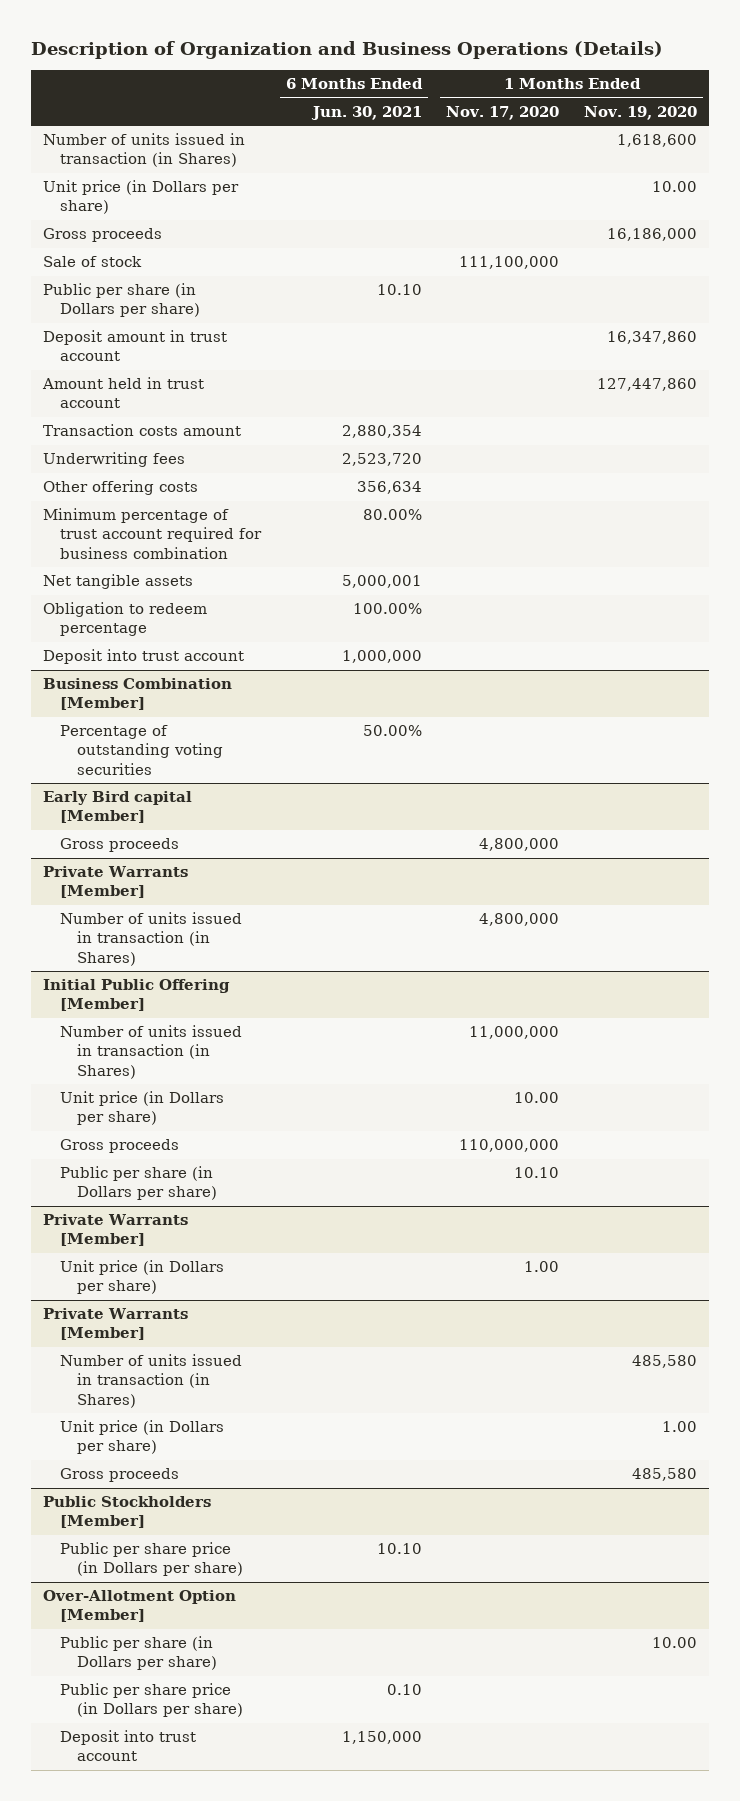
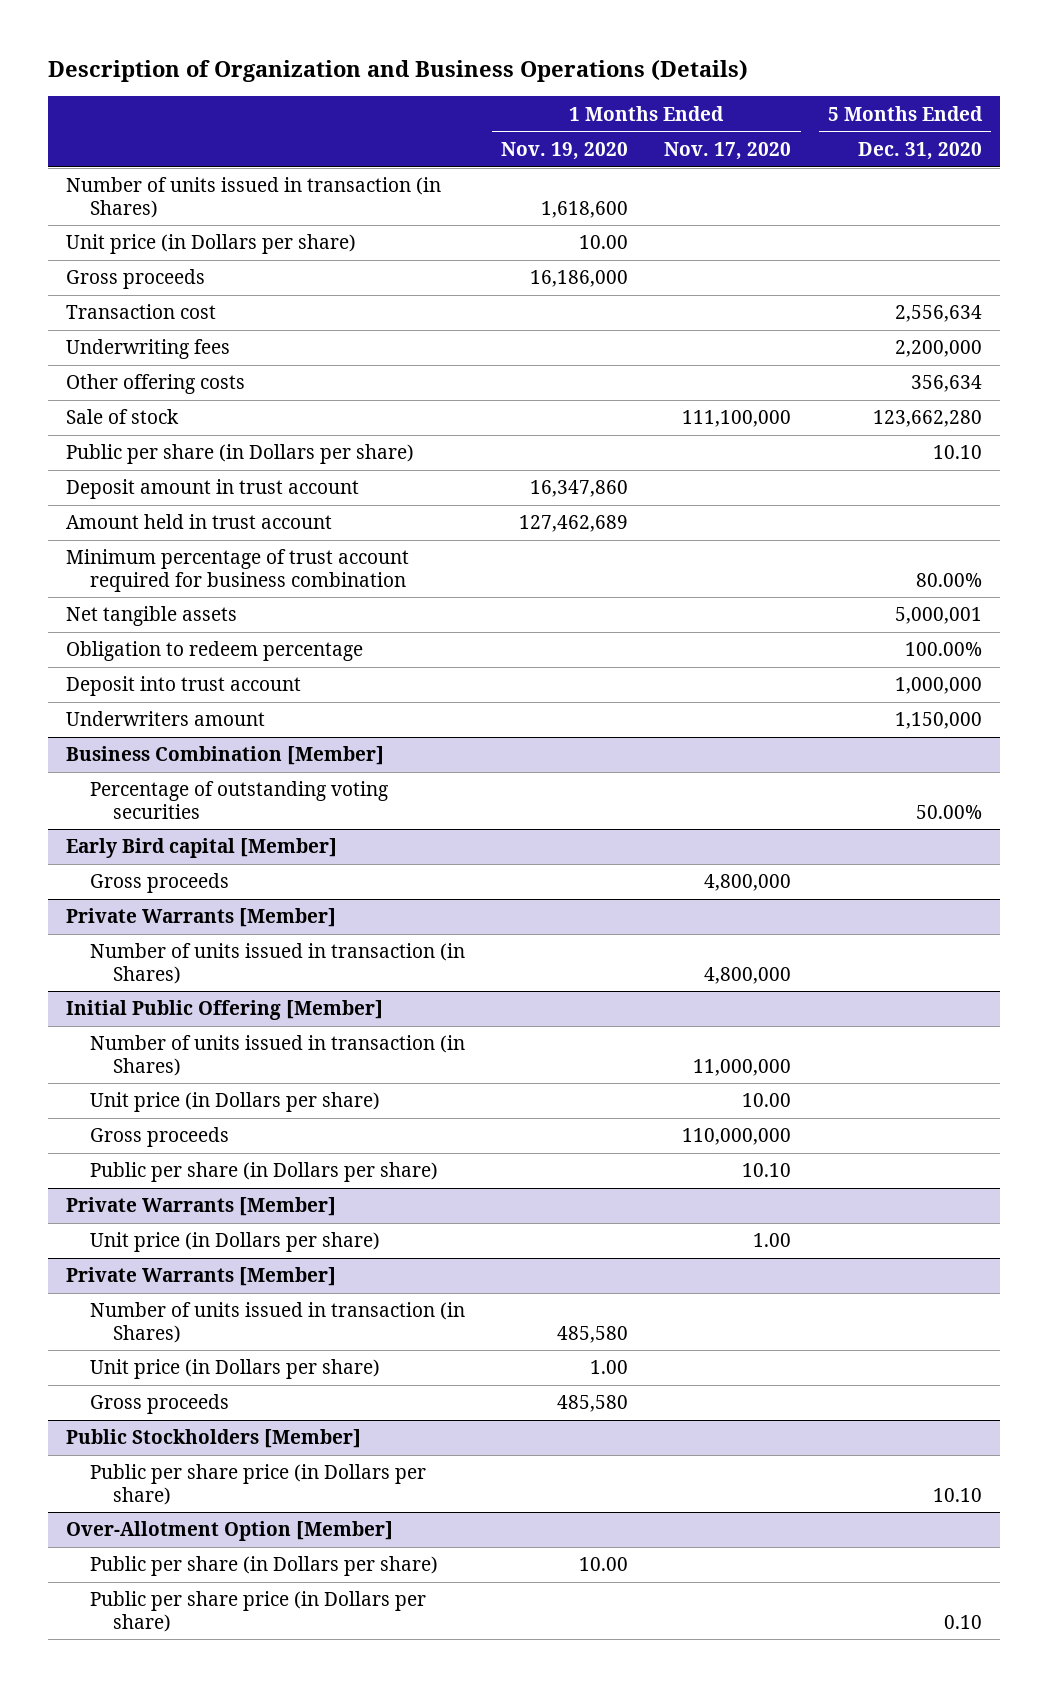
- | 6 Months Ended Jun. 30, 2021 | 1 Months Ended Nov. 17, 2020 | 1 Months Ended Nov. 19, 2020
+ | 1 Months Ended Nov. 19, 2020 | 1 Months Ended Nov. 17, 2020 | 5 Months Ended Dec. 31, 2020
+ Transaction cost | | | 2,556,634
moved up: Underwriting fees | | | 2,200,000
moved up: Other offering costs | | | 356,634
- Amount held in trust account | | | 127,447,860
- Transaction costs amount | 2,880,354 | |
+ Amount held in trust account | 127,462,689 | |
+ Underwriters amount | | | 1,150,000
@ Over-Allotment Option [Member]
- Deposit into trust account | 1,150,000 | |

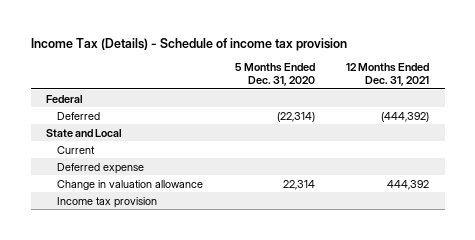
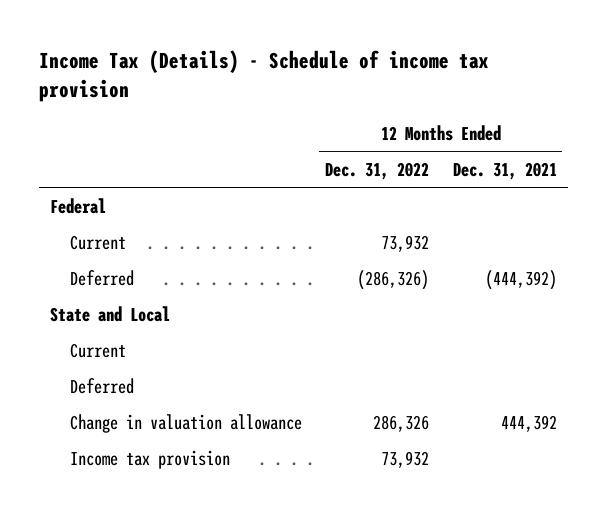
- | 5 Months Ended Dec. 31, 2020 | 12 Months Ended Dec. 31, 2021
+ | 12 Months Ended Dec. 31, 2022 | 12 Months Ended Dec. 31, 2021
+ Current | 73,932 |
- Deferred expense
+ Deferred

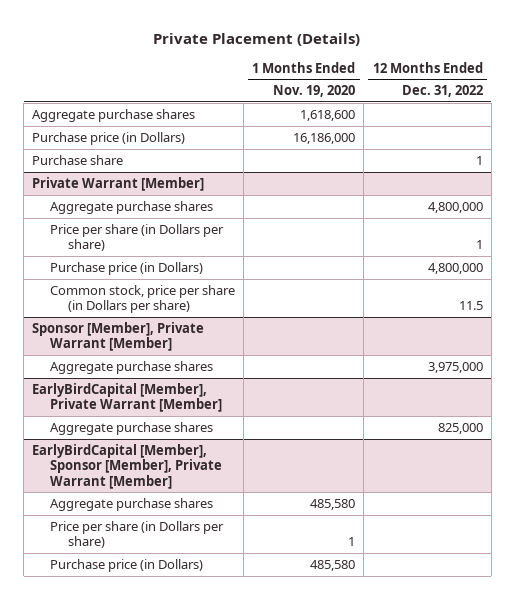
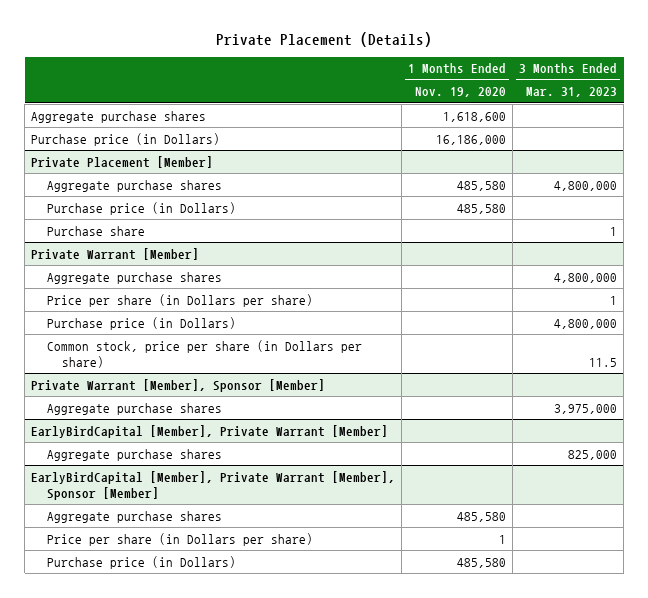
- | 1 Months Ended Nov. 19, 2020 | 12 Months Ended Dec. 31, 2022
+ | 1 Months Ended Nov. 19, 2020 | 3 Months Ended Mar. 31, 2023
- Purchase share | | 1
+ Private Placement [Member]
+ Aggregate purchase shares | 485,580 | 4,800,000
+ Purchase price (in Dollars) | 485,580 |
+ Purchase share | | 1
- Sponsor [Member], Private Warrant [Member]
+ Private Warrant [Member], Sponsor [Member]
- EarlyBirdCapital [Member], Sponsor [Member], Private Warrant [Member]
+ EarlyBirdCapital [Member], Private Warrant [Member], Sponsor [Member]

